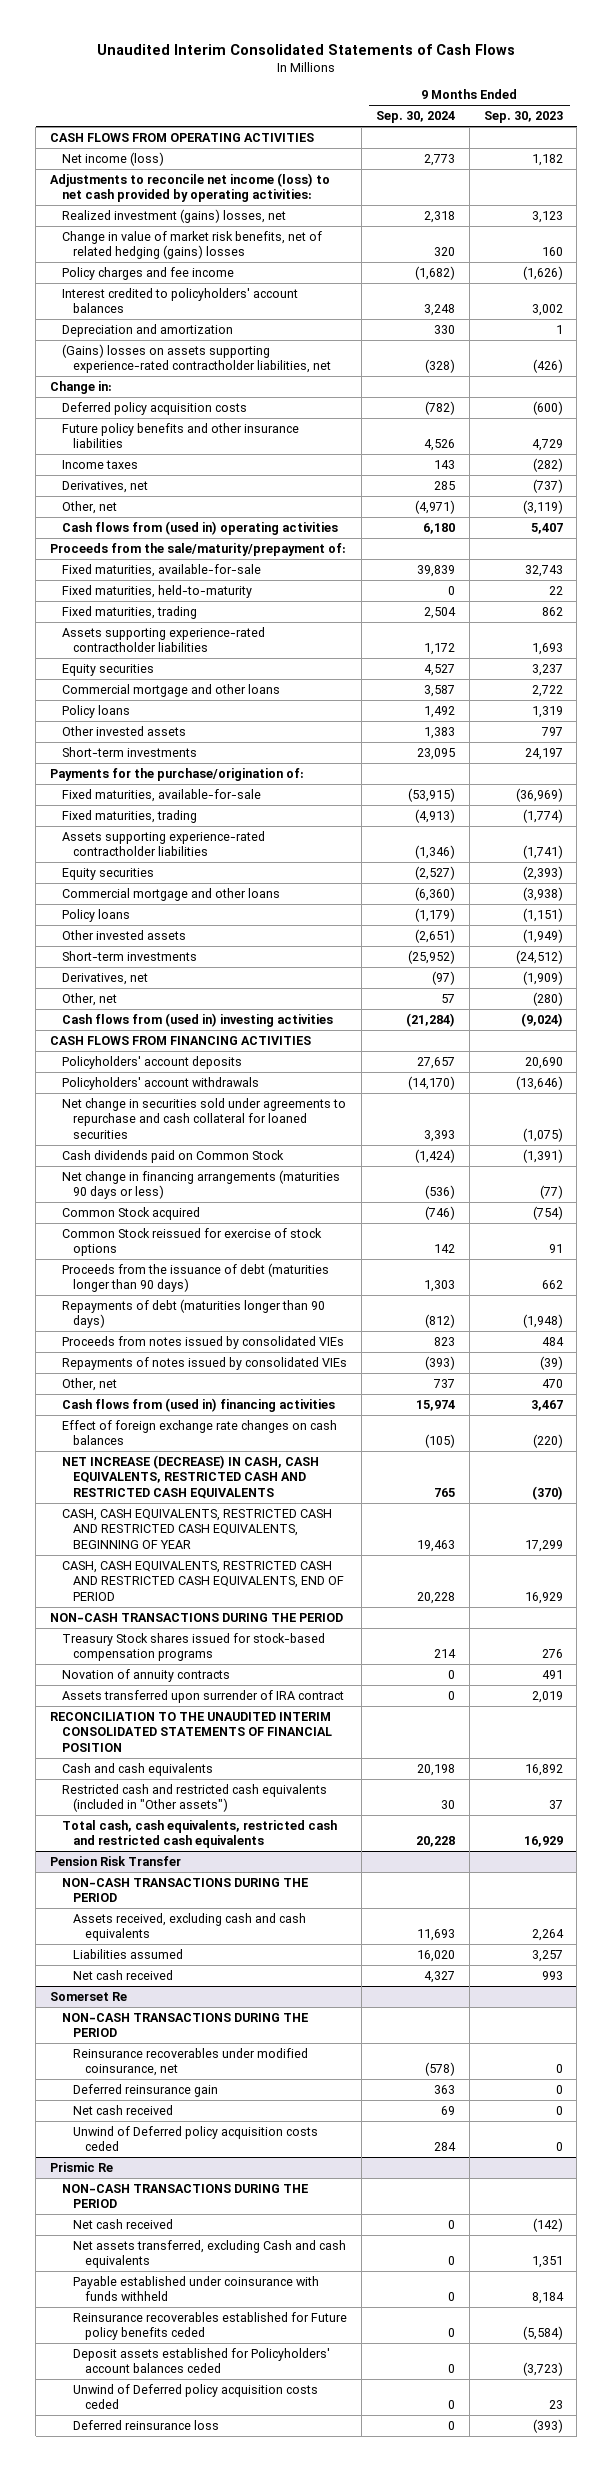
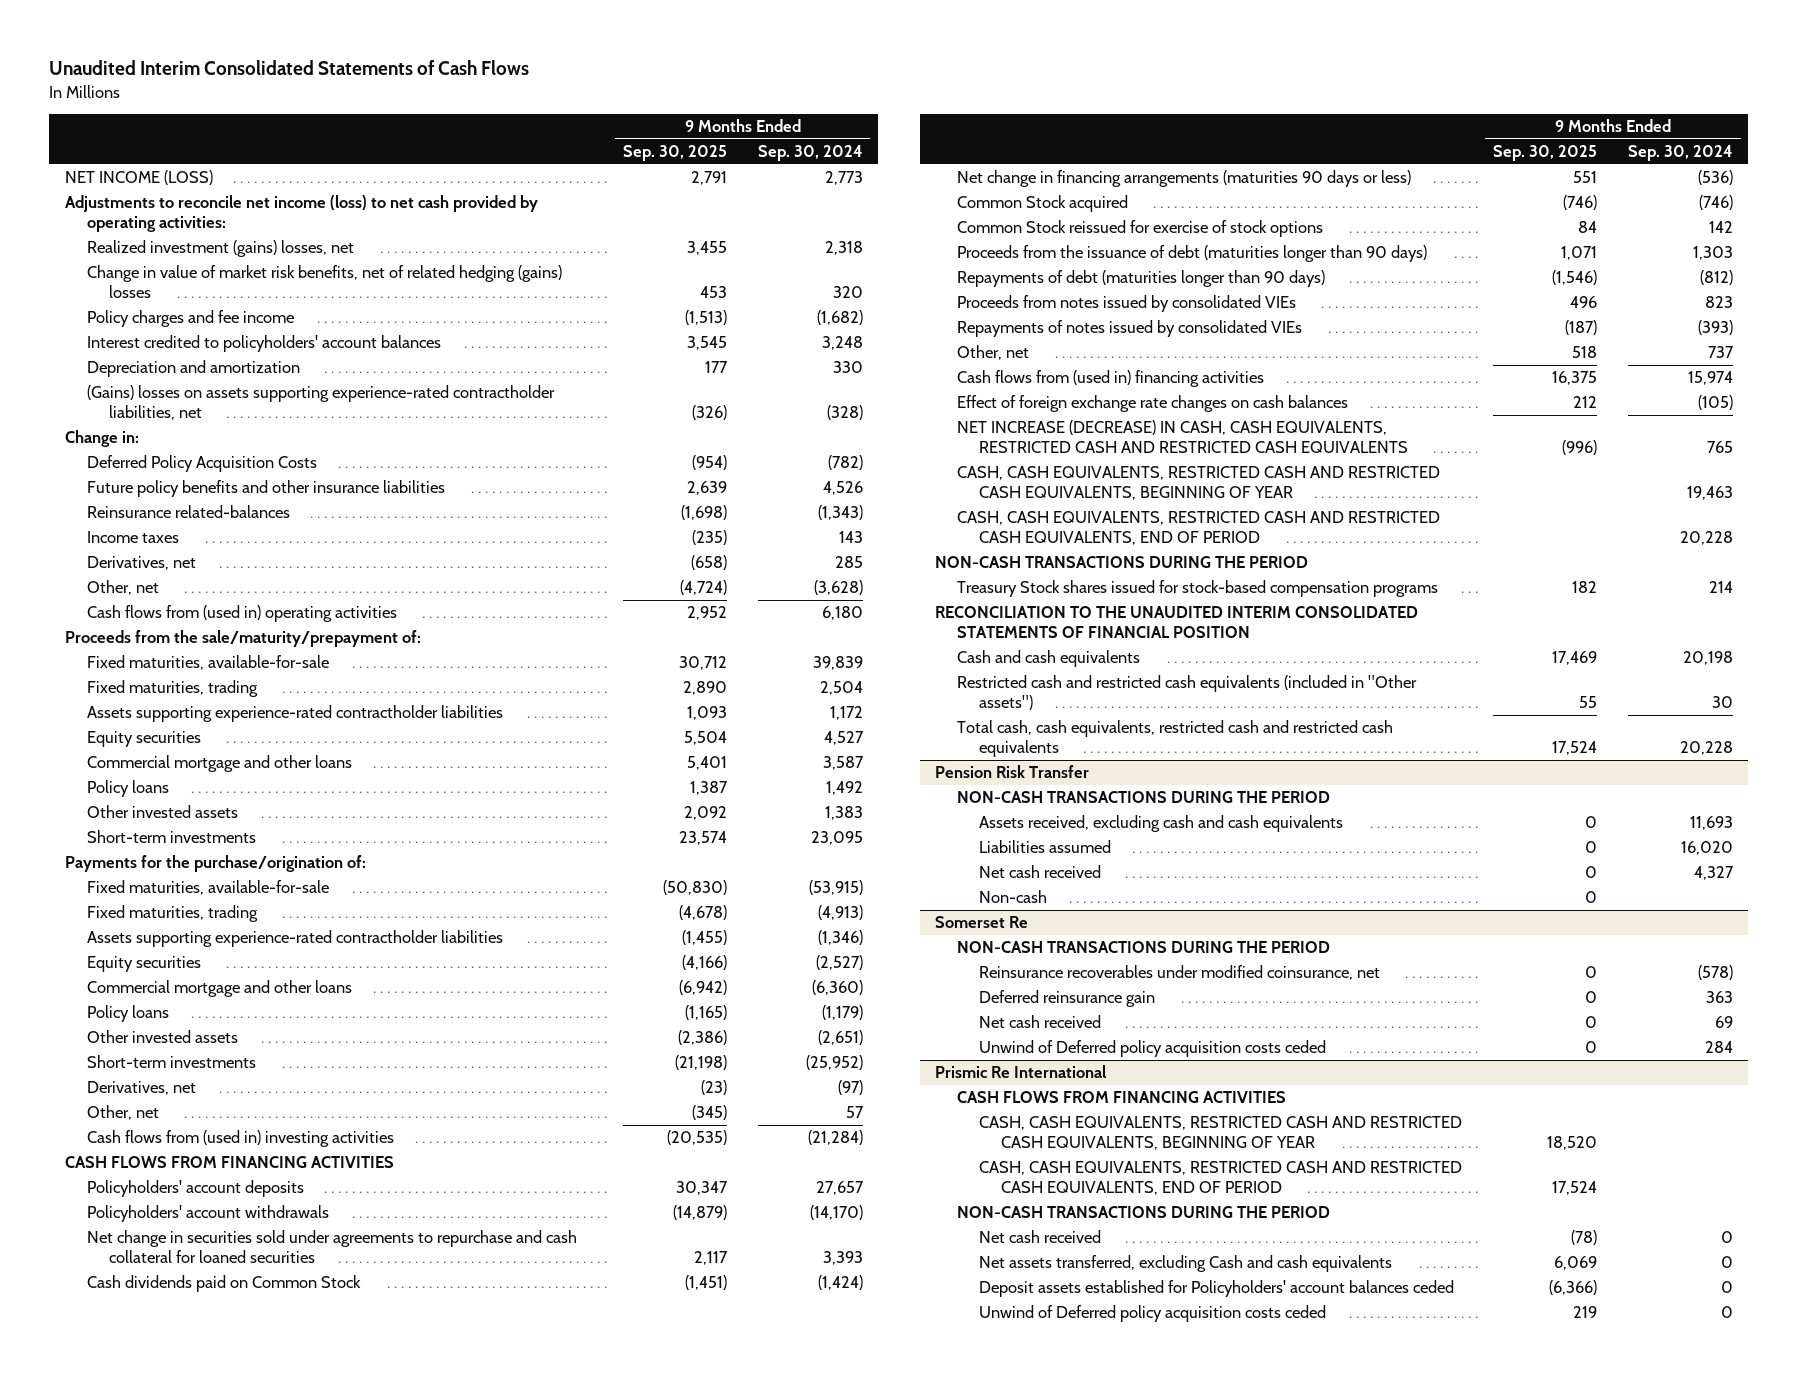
- | 9 Months Ended Sep. 30, 2024 | 9 Months Ended Sep. 30, 2023
+ | 9 Months Ended Sep. 30, 2025 | 9 Months Ended Sep. 30, 2024
- CASH FLOWS FROM OPERATING ACTIVITIES
- Net income (loss) | 2,773 | 1,182
+ NET INCOME (LOSS) | 2,791 | 2,773
- Deferred policy acquisition costs | (782) | (600)
+ Deferred Policy Acquisition Costs | (954) | (782)
+ Reinsurance related-balances | (1,698) | (1,343)
- Other, net | (4,971) | (3,119)
+ Other, net | (4,724) | (3,628)
- Fixed maturities, held-to-maturity | 0 | 22
- Novation of annuity contracts | 0 | 491
- Assets transferred upon surrender of IRA contract | 0 | 2,019
@ Pension Risk Transfer
+ Non-cash | 0 |
- Prismic Re
+ Prismic Re International
+ CASH FLOWS FROM FINANCING ACTIVITIES
+ CASH, CASH EQUIVALENTS, RESTRICTED CASH AND RESTRICTED CASH EQUIVALENTS, BEGINNING OF YEAR | 18,520 |
+ CASH, CASH EQUIVALENTS, RESTRICTED CASH AND RESTRICTED CASH EQUIVALENTS, END OF PERIOD | 17,524 |
- Payable established under coinsurance with funds withheld | 0 | 8,184
- Reinsurance recoverables established for Future policy benefits ceded | 0 | (5,584)
- Deferred reinsurance loss | 0 | (393)

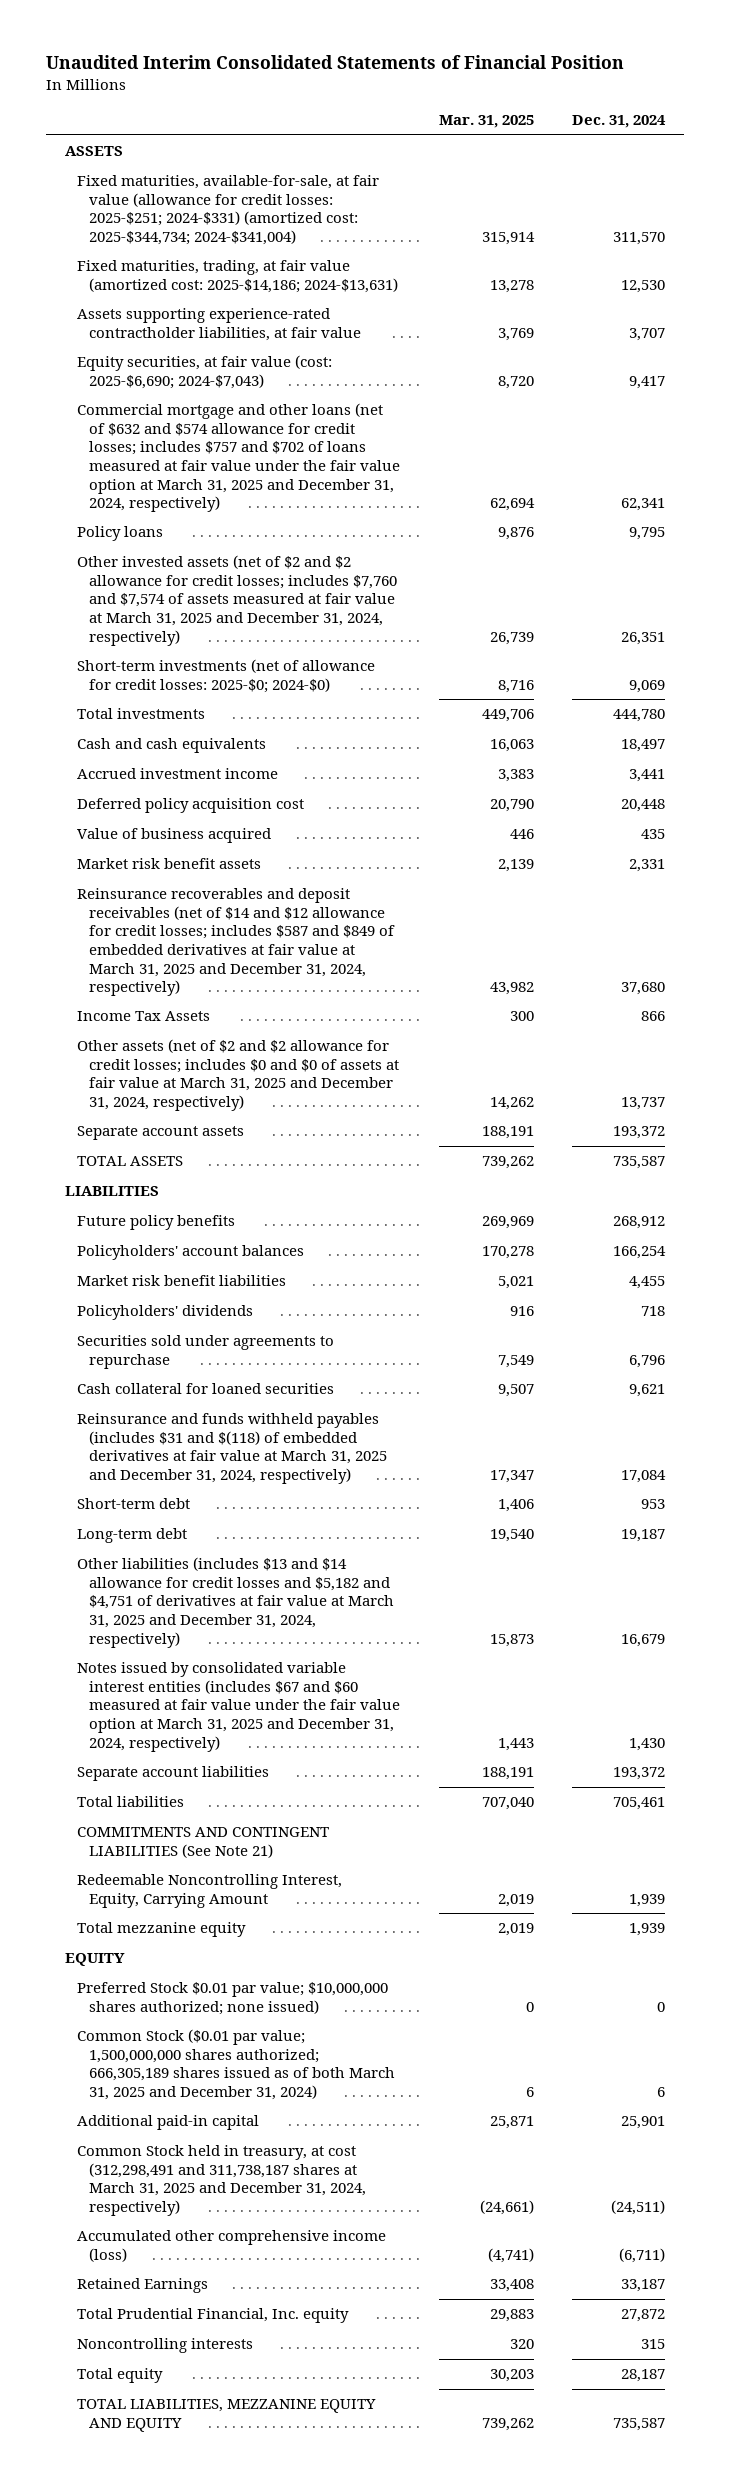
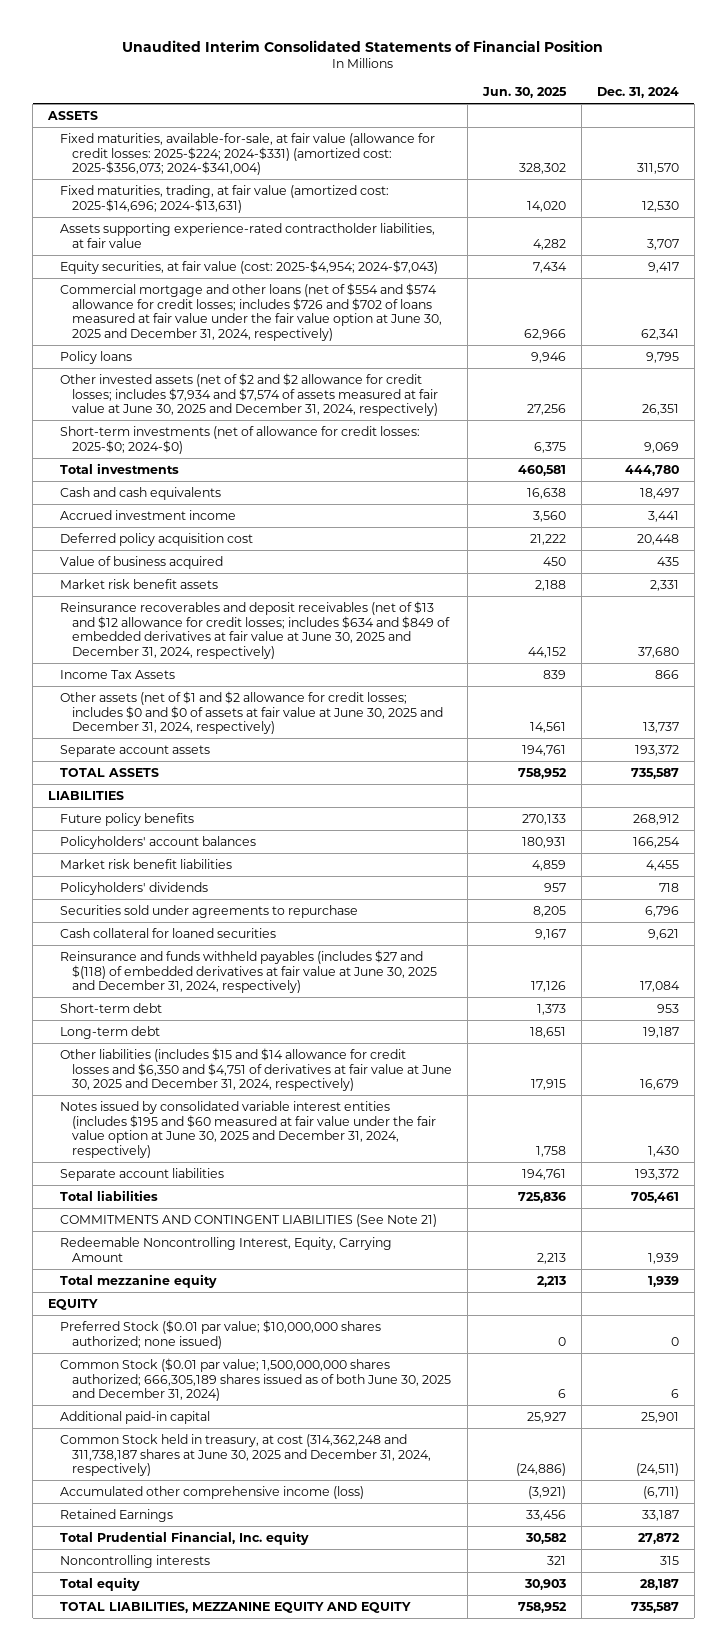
- | Mar. 31, 2025 | Dec. 31, 2024
+ | Jun. 30, 2025 | Dec. 31, 2024
- Fixed maturities, available-for-sale, at fair value (allowance for credit losses: 2025-$251; 2024-$331) (amortized cost: 2025-$344,734; 2024-$341,004) | 315,914 | 311,570
- Fixed maturities, trading, at fair value (amortized cost: 2025-$14,186; 2024-$13,631) | 13,278 | 12,530
+ Fixed maturities, available-for-sale, at fair value (allowance for credit losses: 2025-$224; 2024-$331) (amortized cost: 2025-$356,073; 2024-$341,004) | 328,302 | 311,570
+ Fixed maturities, trading, at fair value (amortized cost: 2025-$14,696; 2024-$13,631) | 14,020 | 12,530
- Equity securities, at fair value (cost: 2025-$6,690; 2024-$7,043) | 8,720 | 9,417
- Commercial mortgage and other loans (net of $632 and $574 allowance for credit losses; includes $757 and $702 of loans measured at fair value under the fair value option at March 31, 2025 and December 31, 2024, respectively) | 62,694 | 62,341
+ Equity securities, at fair value (cost: 2025-$4,954; 2024-$7,043) | 7,434 | 9,417
+ Commercial mortgage and other loans (net of $554 and $574 allowance for credit losses; includes $726 and $702 of loans measured at fair value under the fair value option at June 30, 2025 and December 31, 2024, respectively) | 62,966 | 62,341
- Other invested assets (net of $2 and $2 allowance for credit losses; includes $7,760 and $7,574 of assets measured at fair value at March 31, 2025 and December 31, 2024, respectively) | 26,739 | 26,351
+ Other invested assets (net of $2 and $2 allowance for credit losses; includes $7,934 and $7,574 of assets measured at fair value at June 30, 2025 and December 31, 2024, respectively) | 27,256 | 26,351
- Reinsurance recoverables and deposit receivables (net of $14 and $12 allowance for credit losses; includes $587 and $849 of embedded derivatives at fair value at March 31, 2025 and December 31, 2024, respectively) | 43,982 | 37,680
+ Reinsurance recoverables and deposit receivables (net of $13 and $12 allowance for credit losses; includes $634 and $849 of embedded derivatives at fair value at June 30, 2025 and December 31, 2024, respectively) | 44,152 | 37,680
- Other assets (net of $2 and $2 allowance for credit losses; includes $0 and $0 of assets at fair value at March 31, 2025 and December 31, 2024, respectively) | 14,262 | 13,737
+ Other assets (net of $1 and $2 allowance for credit losses; includes $0 and $0 of assets at fair value at June 30, 2025 and December 31, 2024, respectively) | 14,561 | 13,737
- Reinsurance and funds withheld payables (includes $31 and $(118) of embedded derivatives at fair value at March 31, 2025 and December 31, 2024, respectively) | 17,347 | 17,084
+ Reinsurance and funds withheld payables (includes $27 and $(118) of embedded derivatives at fair value at June 30, 2025 and December 31, 2024, respectively) | 17,126 | 17,084
- Other liabilities (includes $13 and $14 allowance for credit losses and $5,182 and $4,751 of derivatives at fair value at March 31, 2025 and December 31, 2024, respectively) | 15,873 | 16,679
- Notes issued by consolidated variable interest entities (includes $67 and $60 measured at fair value under the fair value option at March 31, 2025 and December 31, 2024, respectively) | 1,443 | 1,430
+ Other liabilities (includes $15 and $14 allowance for credit losses and $6,350 and $4,751 of derivatives at fair value at June 30, 2025 and December 31, 2024, respectively) | 17,915 | 16,679
+ Notes issued by consolidated variable interest entities (includes $195 and $60 measured at fair value under the fair value option at June 30, 2025 and December 31, 2024, respectively) | 1,758 | 1,430
- Preferred Stock $0.01 par value; $10,000,000 shares authorized; none issued) | 0 | 0
- Common Stock ($0.01 par value; 1,500,000,000 shares authorized; 666,305,189 shares issued as of both March 31, 2025 and December 31, 2024) | 6 | 6
+ Preferred Stock ($0.01 par value; $10,000,000 shares authorized; none issued) | 0 | 0
+ Common Stock ($0.01 par value; 1,500,000,000 shares authorized; 666,305,189 shares issued as of both June 30, 2025 and December 31, 2024) | 6 | 6
- Common Stock held in treasury, at cost (312,298,491 and 311,738,187 shares at March 31, 2025 and December 31, 2024, respectively) | (24,661) | (24,511)
+ Common Stock held in treasury, at cost (314,362,248 and 311,738,187 shares at June 30, 2025 and December 31, 2024, respectively) | (24,886) | (24,511)

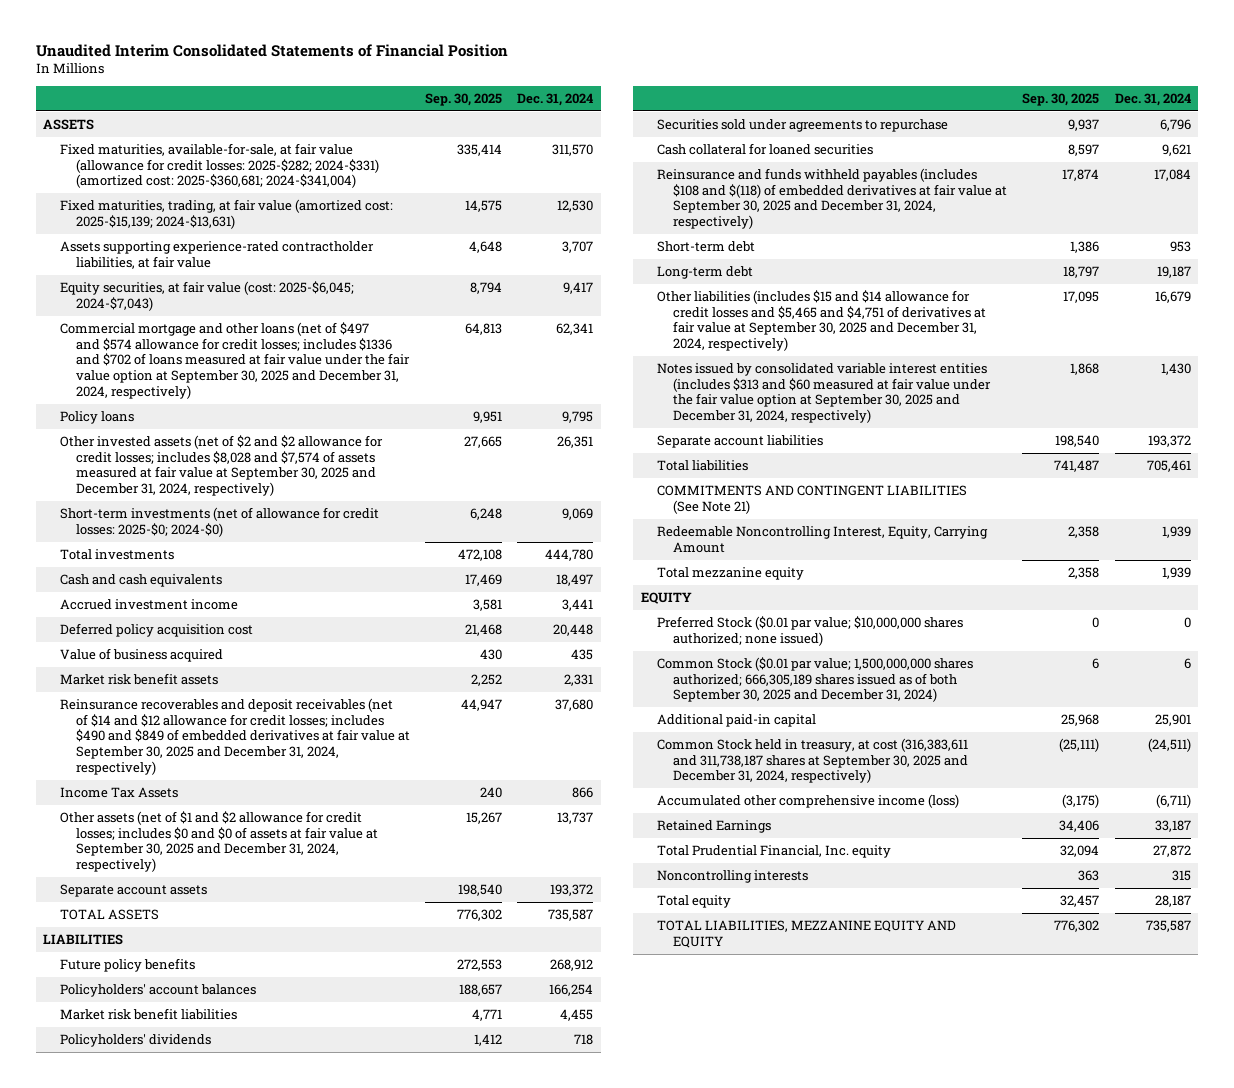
- | Jun. 30, 2025 | Dec. 31, 2024
+ | Sep. 30, 2025 | Dec. 31, 2024
- Fixed maturities, available-for-sale, at fair value (allowance for credit losses: 2025-$224; 2024-$331) (amortized cost: 2025-$356,073; 2024-$341,004) | 328,302 | 311,570
- Fixed maturities, trading, at fair value (amortized cost: 2025-$14,696; 2024-$13,631) | 14,020 | 12,530
+ Fixed maturities, available-for-sale, at fair value (allowance for credit losses: 2025-$282; 2024-$331) (amortized cost: 2025-$360,681; 2024-$341,004) | 335,414 | 311,570
+ Fixed maturities, trading, at fair value (amortized cost: 2025-$15,139; 2024-$13,631) | 14,575 | 12,530
- Equity securities, at fair value (cost: 2025-$4,954; 2024-$7,043) | 7,434 | 9,417
- Commercial mortgage and other loans (net of $554 and $574 allowance for credit losses; includes $726 and $702 of loans measured at fair value under the fair value option at June 30, 2025 and December 31, 2024, respectively) | 62,966 | 62,341
+ Equity securities, at fair value (cost: 2025-$6,045; 2024-$7,043) | 8,794 | 9,417
+ Commercial mortgage and other loans (net of $497 and $574 allowance for credit losses; includes $1336 and $702 of loans measured at fair value under the fair value option at September 30, 2025 and December 31, 2024, respectively) | 64,813 | 62,341
- Other invested assets (net of $2 and $2 allowance for credit losses; includes $7,934 and $7,574 of assets measured at fair value at June 30, 2025 and December 31, 2024, respectively) | 27,256 | 26,351
+ Other invested assets (net of $2 and $2 allowance for credit losses; includes $8,028 and $7,574 of assets measured at fair value at September 30, 2025 and December 31, 2024, respectively) | 27,665 | 26,351
- Reinsurance recoverables and deposit receivables (net of $13 and $12 allowance for credit losses; includes $634 and $849 of embedded derivatives at fair value at June 30, 2025 and December 31, 2024, respectively) | 44,152 | 37,680
+ Reinsurance recoverables and deposit receivables (net of $14 and $12 allowance for credit losses; includes $490 and $849 of embedded derivatives at fair value at September 30, 2025 and December 31, 2024, respectively) | 44,947 | 37,680
- Other assets (net of $1 and $2 allowance for credit losses; includes $0 and $0 of assets at fair value at June 30, 2025 and December 31, 2024, respectively) | 14,561 | 13,737
+ Other assets (net of $1 and $2 allowance for credit losses; includes $0 and $0 of assets at fair value at September 30, 2025 and December 31, 2024, respectively) | 15,267 | 13,737
- Reinsurance and funds withheld payables (includes $27 and $(118) of embedded derivatives at fair value at June 30, 2025 and December 31, 2024, respectively) | 17,126 | 17,084
+ Reinsurance and funds withheld payables (includes $108 and $(118) of embedded derivatives at fair value at September 30, 2025 and December 31, 2024, respectively) | 17,874 | 17,084
- Other liabilities (includes $15 and $14 allowance for credit losses and $6,350 and $4,751 of derivatives at fair value at June 30, 2025 and December 31, 2024, respectively) | 17,915 | 16,679
- Notes issued by consolidated variable interest entities (includes $195 and $60 measured at fair value under the fair value option at June 30, 2025 and December 31, 2024, respectively) | 1,758 | 1,430
+ Other liabilities (includes $15 and $14 allowance for credit losses and $5,465 and $4,751 of derivatives at fair value at September 30, 2025 and December 31, 2024, respectively) | 17,095 | 16,679
+ Notes issued by consolidated variable interest entities (includes $313 and $60 measured at fair value under the fair value option at September 30, 2025 and December 31, 2024, respectively) | 1,868 | 1,430
- Common Stock ($0.01 par value; 1,500,000,000 shares authorized; 666,305,189 shares issued as of both June 30, 2025 and December 31, 2024) | 6 | 6
+ Common Stock ($0.01 par value; 1,500,000,000 shares authorized; 666,305,189 shares issued as of both September 30, 2025 and December 31, 2024) | 6 | 6
- Common Stock held in treasury, at cost (314,362,248 and 311,738,187 shares at June 30, 2025 and December 31, 2024, respectively) | (24,886) | (24,511)
+ Common Stock held in treasury, at cost (316,383,611 and 311,738,187 shares at September 30, 2025 and December 31, 2024, respectively) | (25,111) | (24,511)

